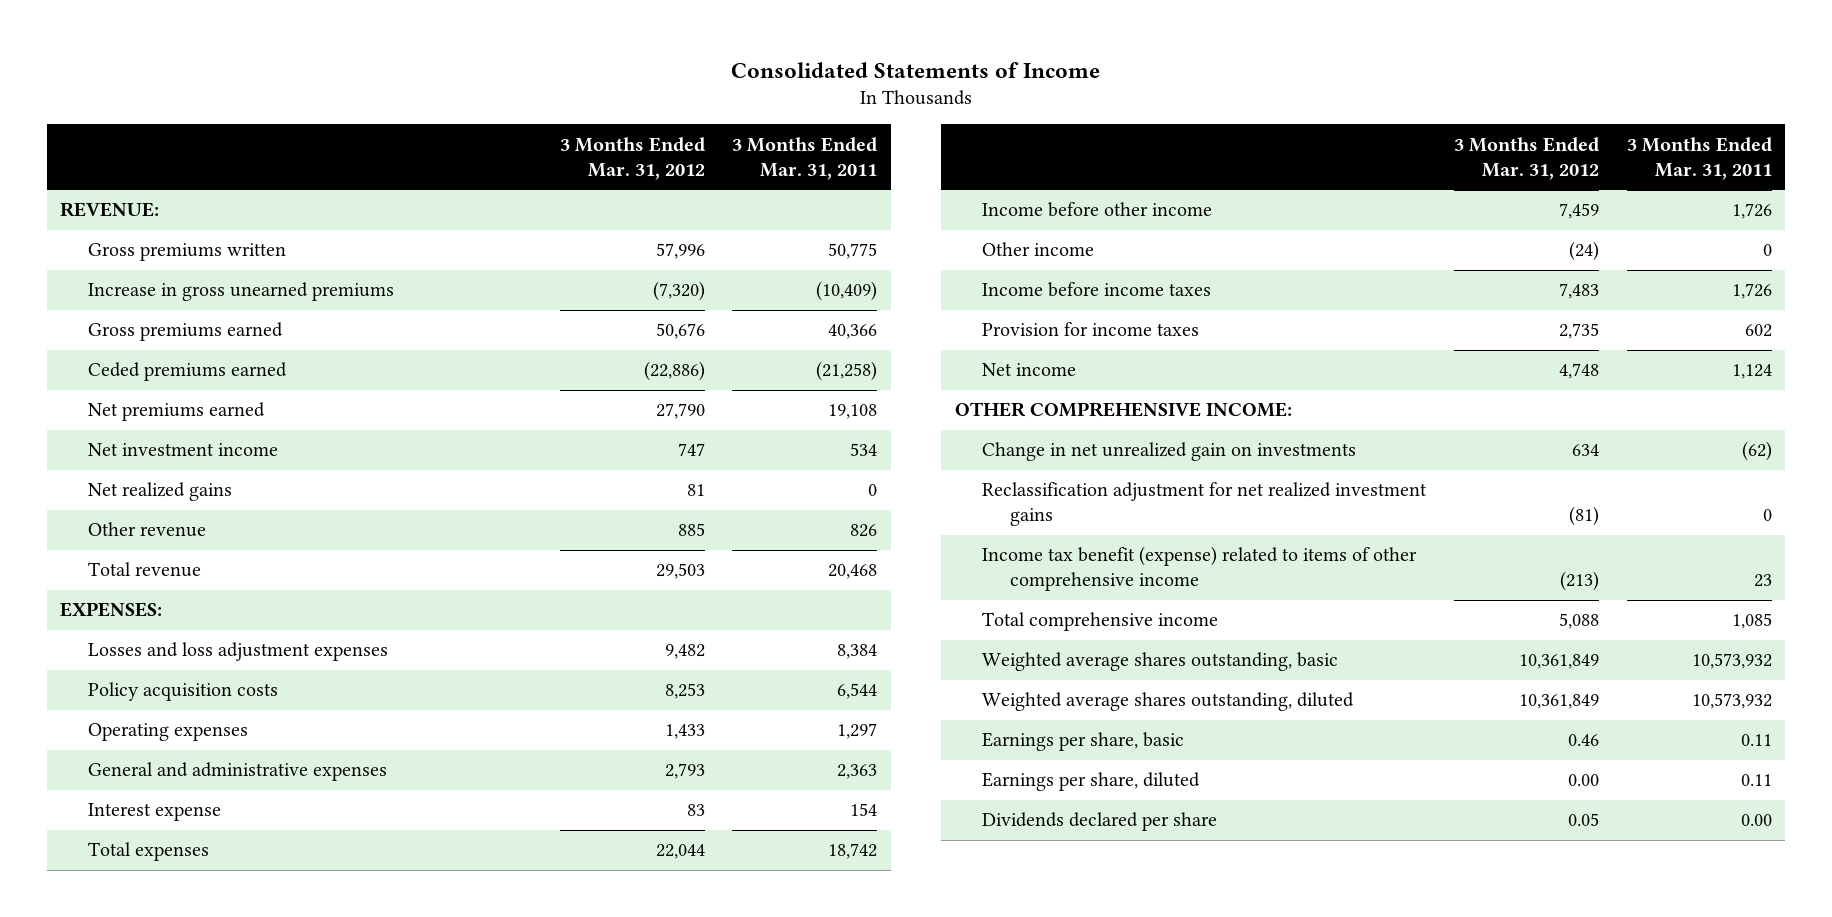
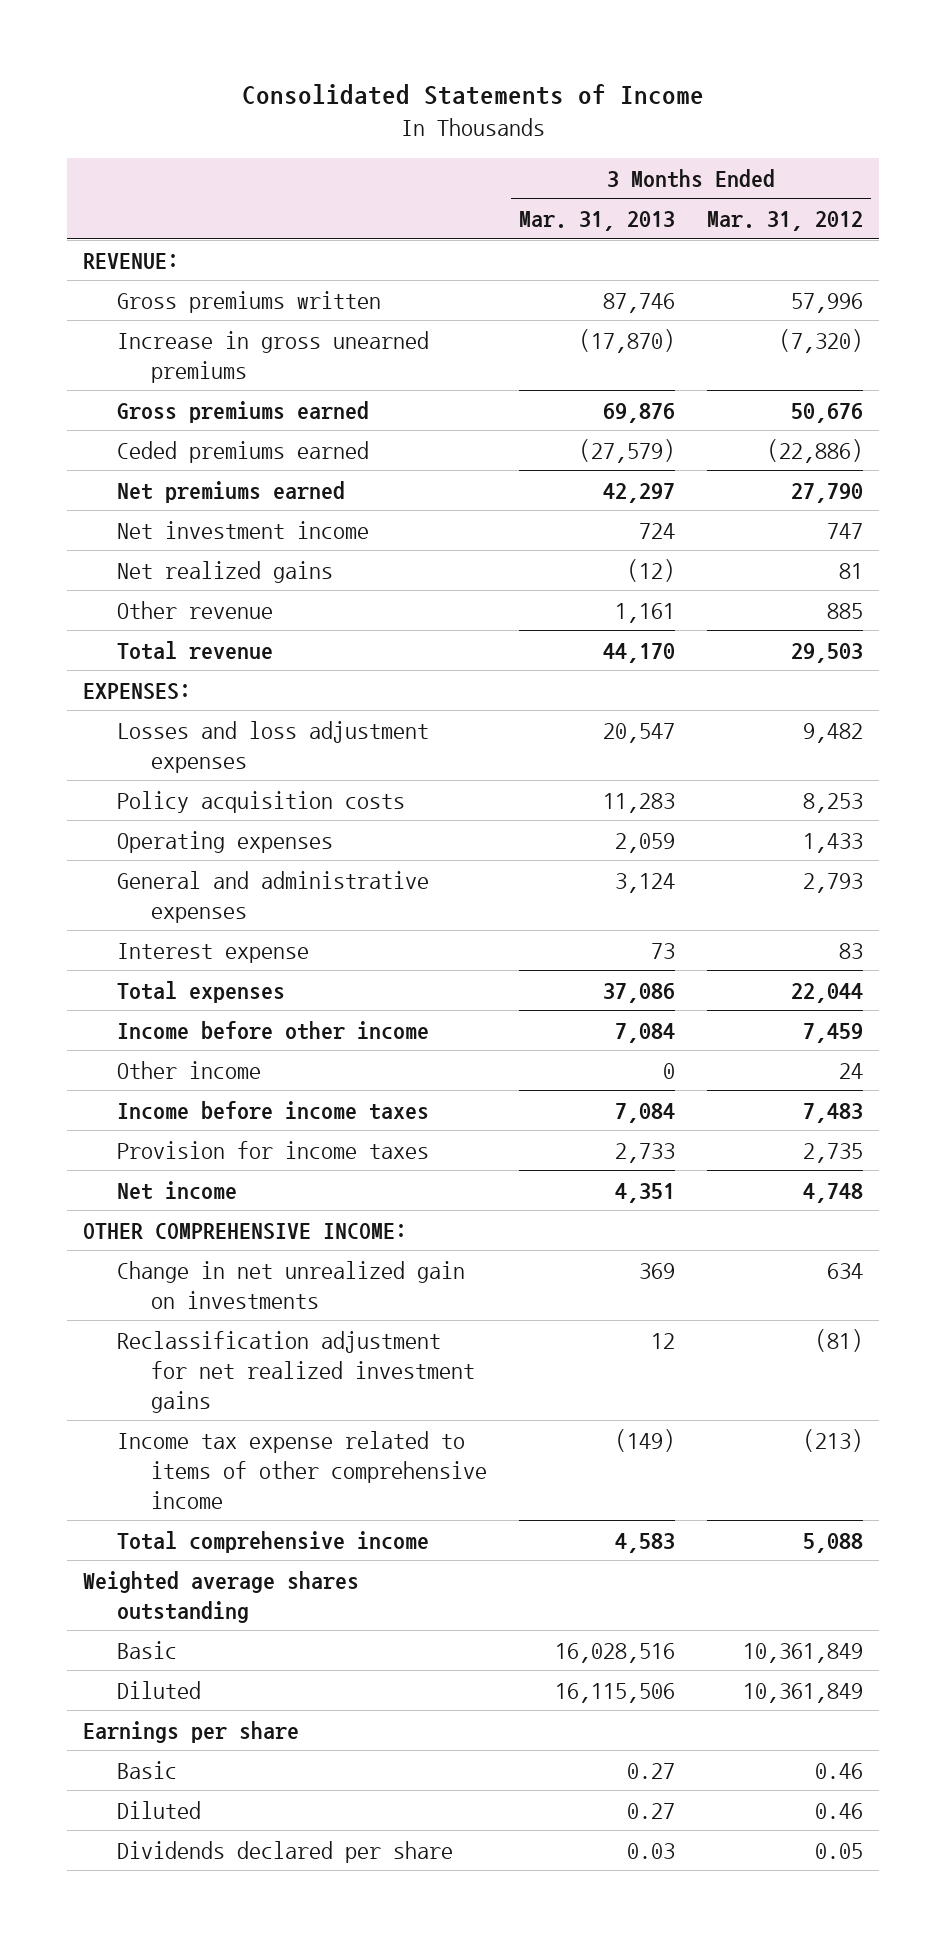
- | 3 Months Ended Mar. 31, 2012 | 3 Months Ended Mar. 31, 2011
+ | 3 Months Ended Mar. 31, 2013 | 3 Months Ended Mar. 31, 2012
- Other income | (24) | 0
+ Other income | 0 | 24
- Income tax benefit (expense) related to items of other comprehensive income | (213) | 23
+ Income tax expense related to items of other comprehensive income | (149) | (213)
- Weighted average shares outstanding, basic | 10,361,849 | 10,573,932
- Weighted average shares outstanding, diluted | 10,361,849 | 10,573,932
- Earnings per share, basic | 0.46 | 0.11
- Earnings per share, diluted | 0.00 | 0.11
+ Weighted average shares outstanding
+ Basic | 16,028,516 | 10,361,849
+ Diluted | 16,115,506 | 10,361,849
+ Earnings per share
+ Basic | 0.27 | 0.46
+ Diluted | 0.27 | 0.46

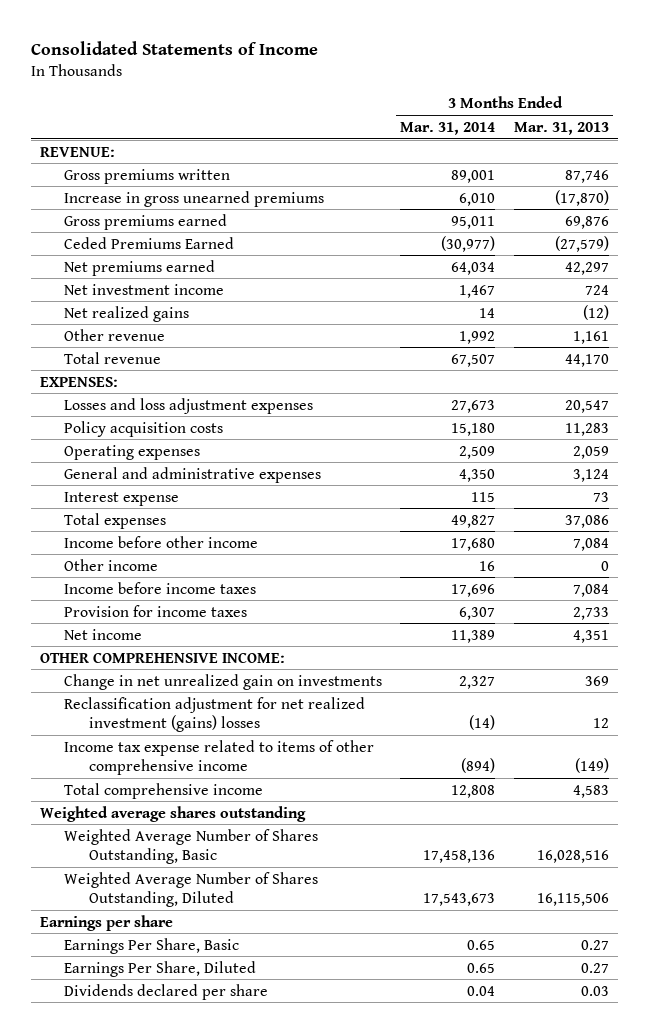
- | 3 Months Ended Mar. 31, 2013 | 3 Months Ended Mar. 31, 2012
+ | 3 Months Ended Mar. 31, 2014 | 3 Months Ended Mar. 31, 2013
- Ceded premiums earned | (27,579) | (22,886)
+ Ceded Premiums Earned | (30,977) | (27,579)
- Reclassification adjustment for net realized investment gains | 12 | (81)
+ Reclassification adjustment for net realized investment (gains) losses | (14) | 12
- Basic | 16,028,516 | 10,361,849
- Diluted | 16,115,506 | 10,361,849
+ Weighted Average Number of Shares Outstanding, Basic | 17,458,136 | 16,028,516
+ Weighted Average Number of Shares Outstanding, Diluted | 17,543,673 | 16,115,506
- Basic | 0.27 | 0.46
- Diluted | 0.27 | 0.46
+ Earnings Per Share, Basic | 0.65 | 0.27
+ Earnings Per Share, Diluted | 0.65 | 0.27

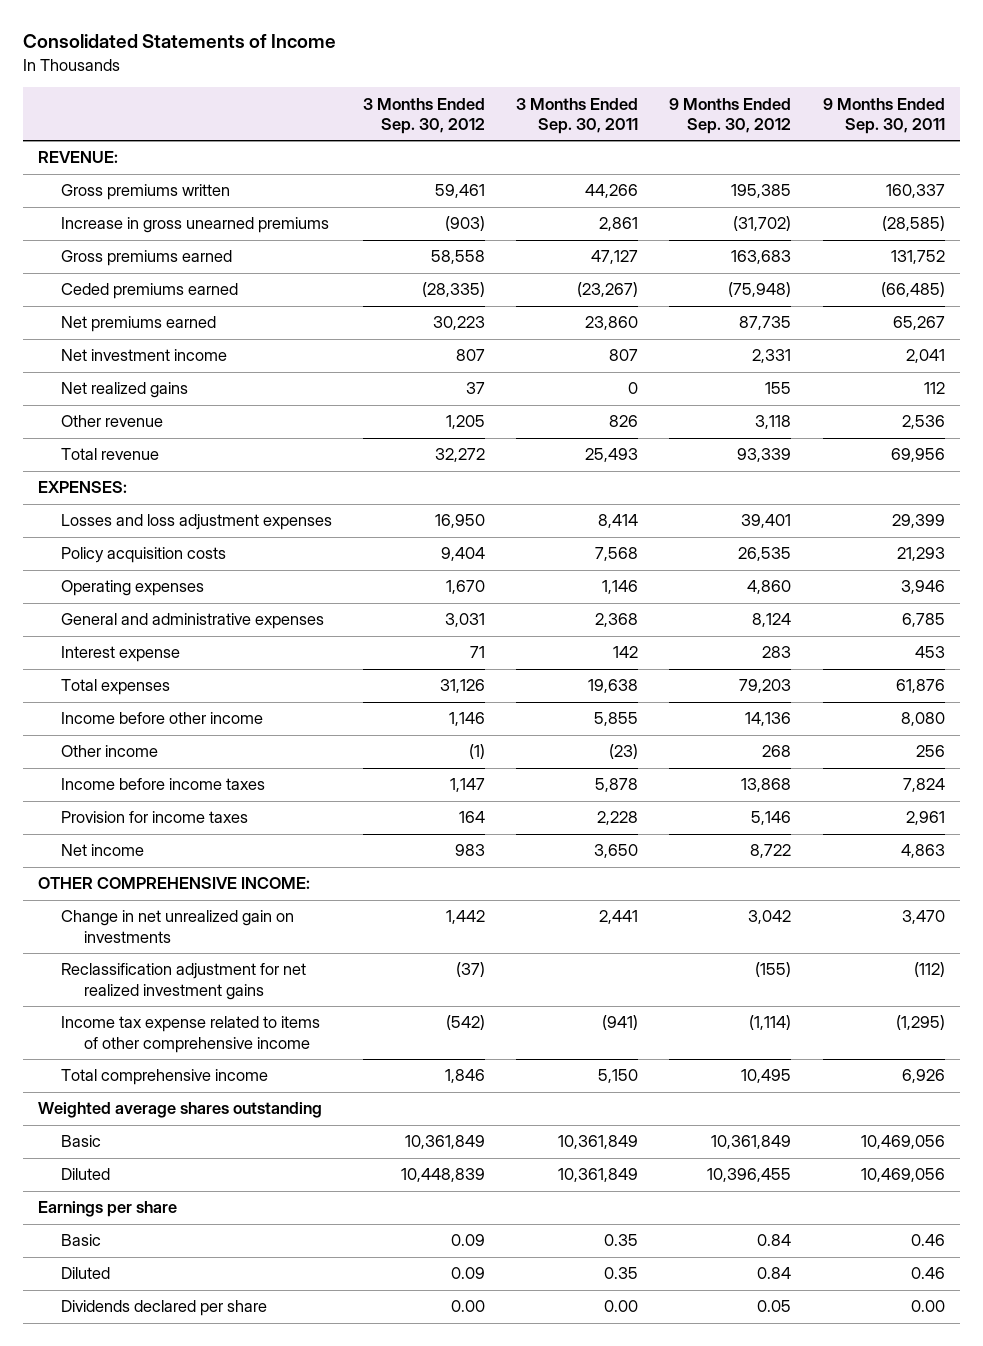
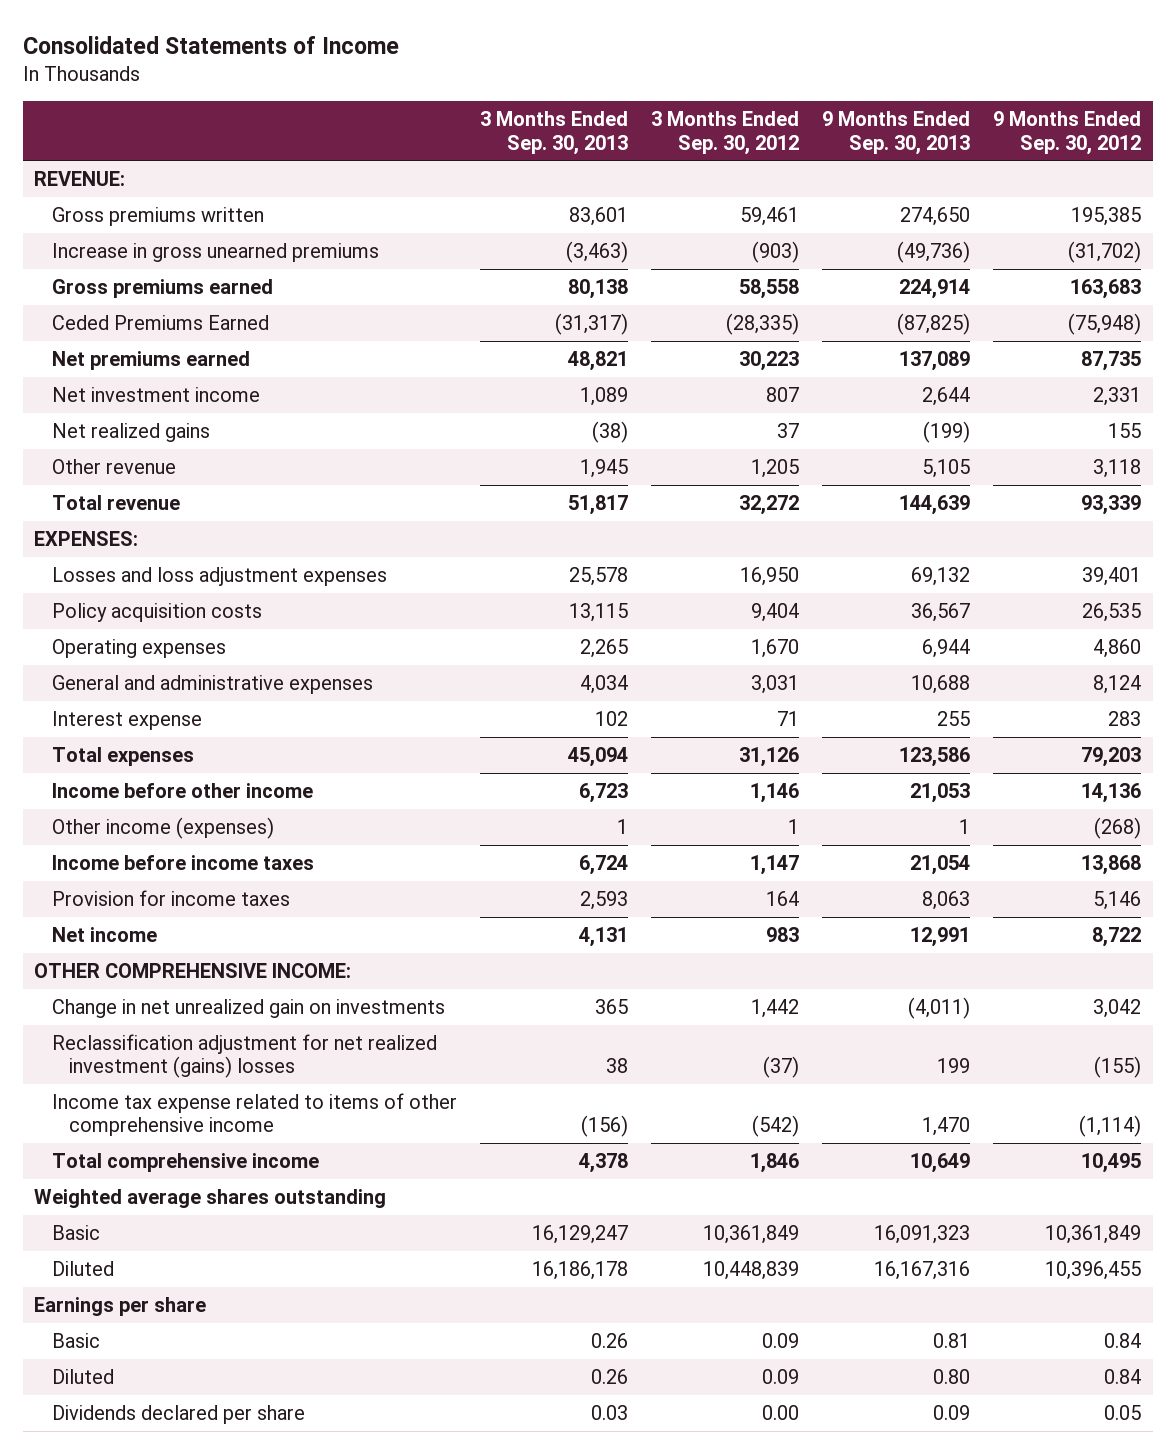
- | 3 Months Ended Sep. 30, 2012 | 3 Months Ended Sep. 30, 2011 | 9 Months Ended Sep. 30, 2012 | 9 Months Ended Sep. 30, 2011
+ | 3 Months Ended Sep. 30, 2013 | 3 Months Ended Sep. 30, 2012 | 9 Months Ended Sep. 30, 2013 | 9 Months Ended Sep. 30, 2012
- Ceded premiums earned | (28,335) | (23,267) | (75,948) | (66,485)
+ Ceded Premiums Earned | (31,317) | (28,335) | (87,825) | (75,948)
- Other income | (1) | (23) | 268 | 256
+ Other income (expenses) | 1 | 1 | 1 | (268)
- Reclassification adjustment for net realized investment gains | (37) | | (155) | (112)
+ Reclassification adjustment for net realized investment (gains) losses | 38 | (37) | 199 | (155)

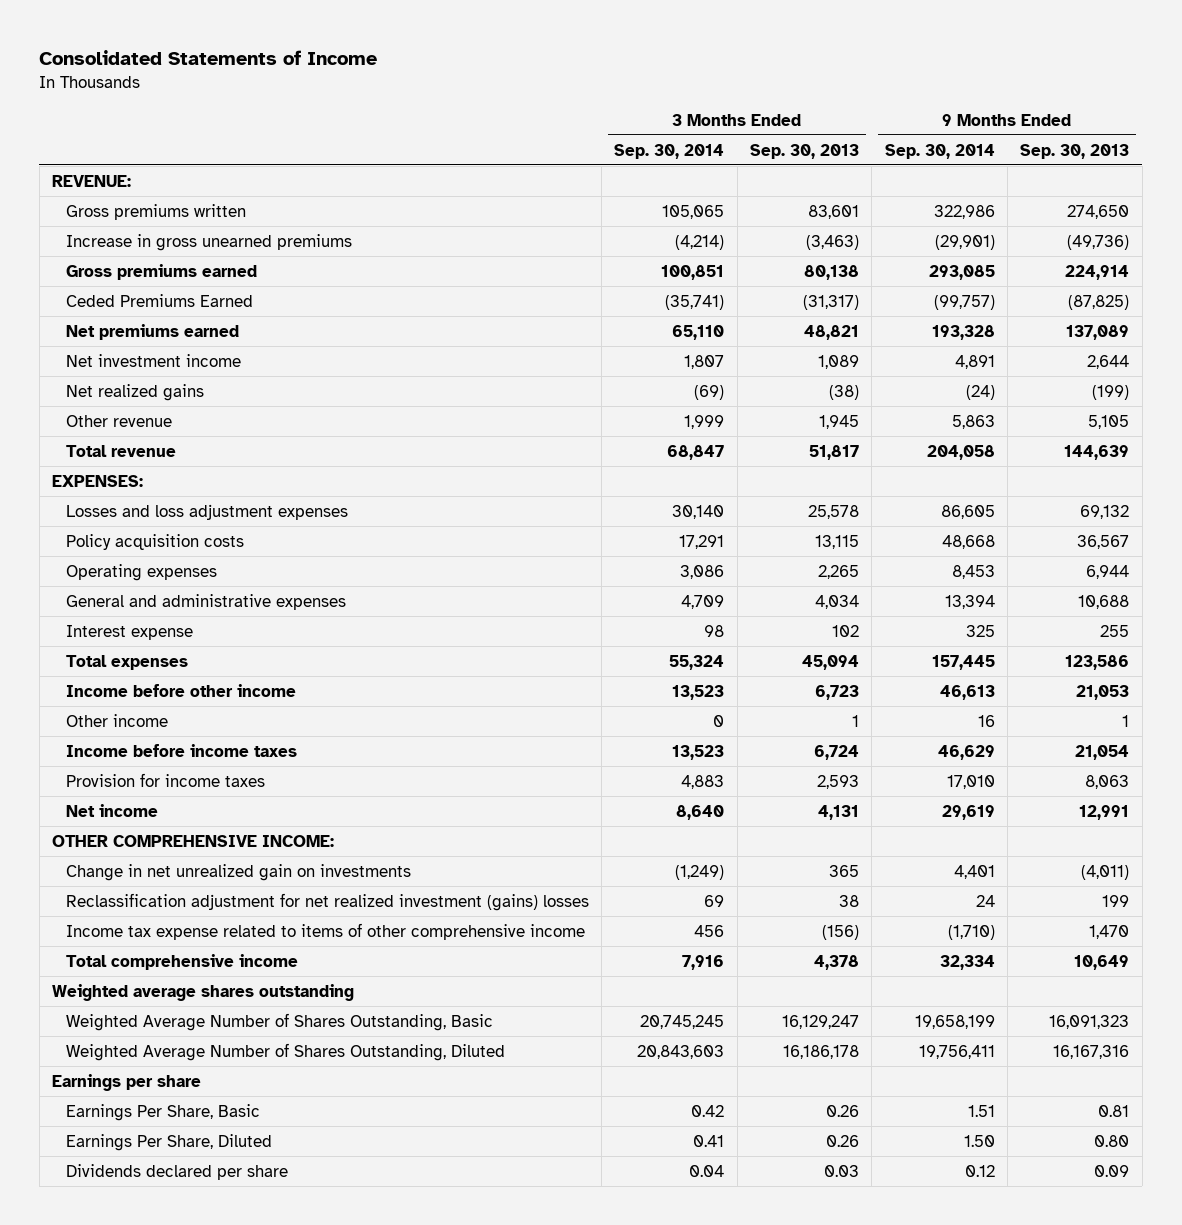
- | 3 Months Ended Sep. 30, 2013 | 3 Months Ended Sep. 30, 2012 | 9 Months Ended Sep. 30, 2013 | 9 Months Ended Sep. 30, 2012
+ | 3 Months Ended Sep. 30, 2014 | 3 Months Ended Sep. 30, 2013 | 9 Months Ended Sep. 30, 2014 | 9 Months Ended Sep. 30, 2013
- Other income (expenses) | 1 | 1 | 1 | (268)
+ Other income | 0 | 1 | 16 | 1
- Basic | 16,129,247 | 10,361,849 | 16,091,323 | 10,361,849
- Diluted | 16,186,178 | 10,448,839 | 16,167,316 | 10,396,455
+ Weighted Average Number of Shares Outstanding, Basic | 20,745,245 | 16,129,247 | 19,658,199 | 16,091,323
+ Weighted Average Number of Shares Outstanding, Diluted | 20,843,603 | 16,186,178 | 19,756,411 | 16,167,316
- Basic | 0.26 | 0.09 | 0.81 | 0.84
- Diluted | 0.26 | 0.09 | 0.80 | 0.84
+ Earnings Per Share, Basic | 0.42 | 0.26 | 1.51 | 0.81
+ Earnings Per Share, Diluted | 0.41 | 0.26 | 1.50 | 0.80

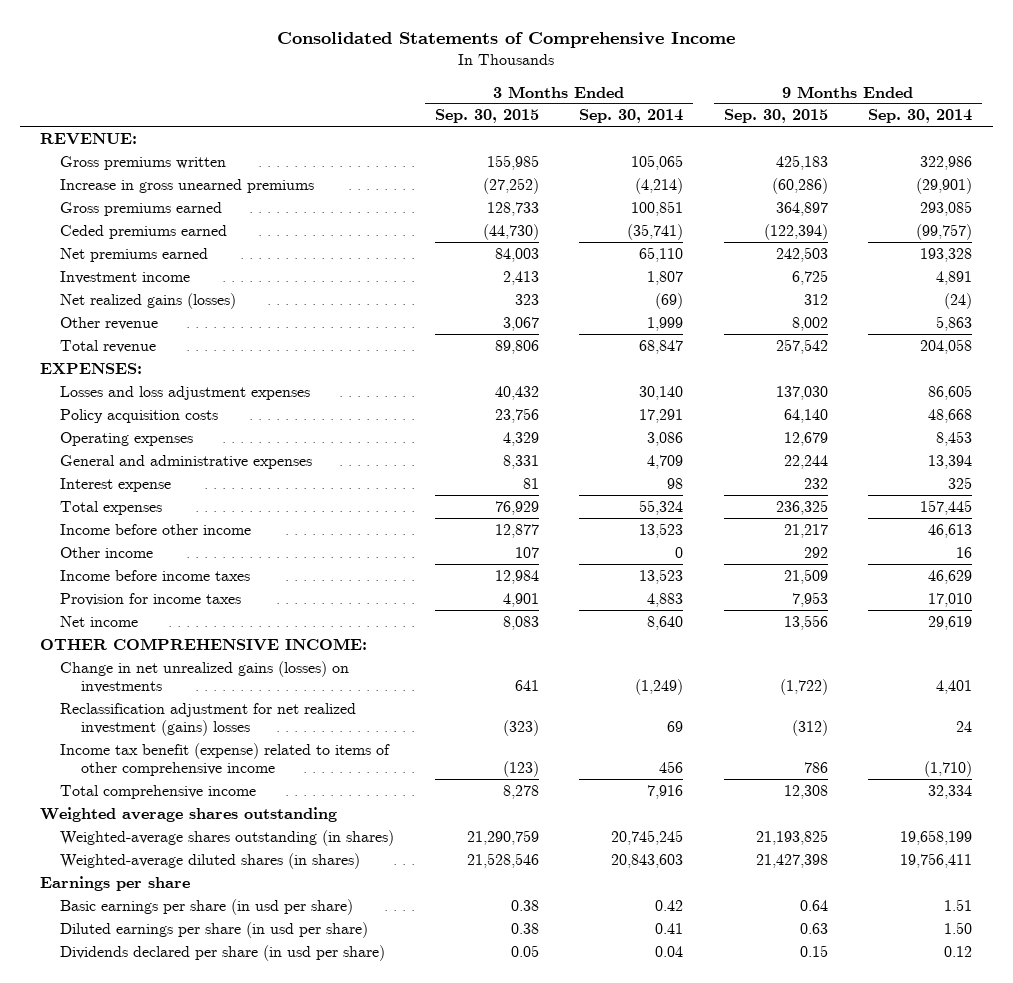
- Consolidated Statements of Income
+ Consolidated Statements of Comprehensive Income
- | 3 Months Ended Sep. 30, 2014 | 3 Months Ended Sep. 30, 2013 | 9 Months Ended Sep. 30, 2014 | 9 Months Ended Sep. 30, 2013
+ | 3 Months Ended Sep. 30, 2015 | 3 Months Ended Sep. 30, 2014 | 9 Months Ended Sep. 30, 2015 | 9 Months Ended Sep. 30, 2014
- Ceded Premiums Earned | (35,741) | (31,317) | (99,757) | (87,825)
+ Ceded premiums earned | (44,730) | (35,741) | (122,394) | (99,757)
- Net investment income | 1,807 | 1,089 | 4,891 | 2,644
- Net realized gains | (69) | (38) | (24) | (199)
+ Investment income | 2,413 | 1,807 | 6,725 | 4,891
+ Net realized gains (losses) | 323 | (69) | 312 | (24)
- Change in net unrealized gain on investments | (1,249) | 365 | 4,401 | (4,011)
+ Change in net unrealized gains (losses) on investments | 641 | (1,249) | (1,722) | 4,401
- Income tax expense related to items of other comprehensive income | 456 | (156) | (1,710) | 1,470
+ Income tax benefit (expense) related to items of other comprehensive income | (123) | 456 | 786 | (1,710)
- Weighted Average Number of Shares Outstanding, Basic | 20,745,245 | 16,129,247 | 19,658,199 | 16,091,323
- Weighted Average Number of Shares Outstanding, Diluted | 20,843,603 | 16,186,178 | 19,756,411 | 16,167,316
+ Weighted-average shares outstanding (in shares) | 21,290,759 | 20,745,245 | 21,193,825 | 19,658,199
+ Weighted-average diluted shares (in shares) | 21,528,546 | 20,843,603 | 21,427,398 | 19,756,411
- Earnings Per Share, Basic | 0.42 | 0.26 | 1.51 | 0.81
- Earnings Per Share, Diluted | 0.41 | 0.26 | 1.50 | 0.80
- Dividends declared per share | 0.04 | 0.03 | 0.12 | 0.09
+ Basic earnings per share (in usd per share) | 0.38 | 0.42 | 0.64 | 1.51
+ Diluted earnings per share (in usd per share) | 0.38 | 0.41 | 0.63 | 1.50
+ Dividends declared per share (in usd per share) | 0.05 | 0.04 | 0.15 | 0.12

